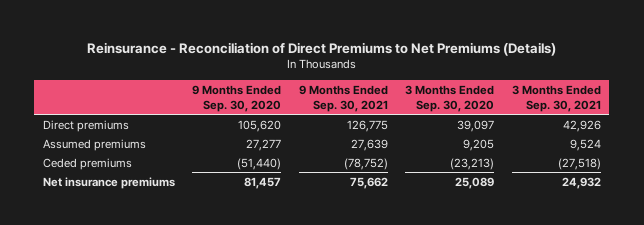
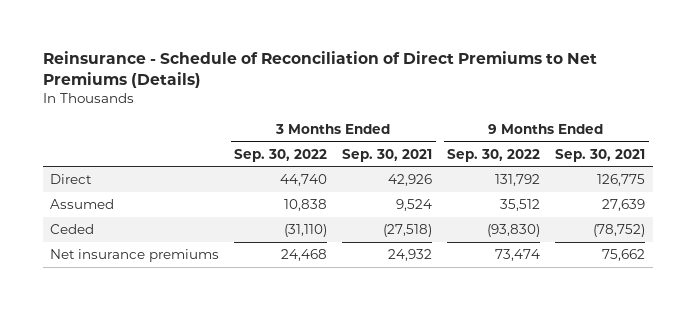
- Reinsurance - Reconciliation of Direct Premiums to Net Premiums (Details)
+ Reinsurance - Schedule of Reconciliation of Direct Premiums to Net Premiums (Details)
- | 9 Months Ended Sep. 30, 2020 | 9 Months Ended Sep. 30, 2021 | 3 Months Ended Sep. 30, 2020 | 3 Months Ended Sep. 30, 2021
+ | 3 Months Ended Sep. 30, 2022 | 3 Months Ended Sep. 30, 2021 | 9 Months Ended Sep. 30, 2022 | 9 Months Ended Sep. 30, 2021
- Direct premiums | 105,620 | 126,775 | 39,097 | 42,926
- Assumed premiums | 27,277 | 27,639 | 9,205 | 9,524
- Ceded premiums | (51,440) | (78,752) | (23,213) | (27,518)
+ Direct | 44,740 | 42,926 | 131,792 | 126,775
+ Assumed | 10,838 | 9,524 | 35,512 | 27,639
+ Ceded | (31,110) | (27,518) | (93,830) | (78,752)

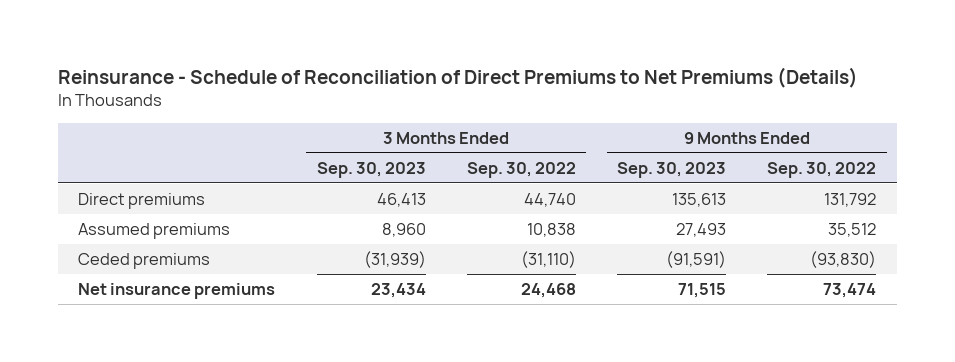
- | 3 Months Ended Sep. 30, 2022 | 3 Months Ended Sep. 30, 2021 | 9 Months Ended Sep. 30, 2022 | 9 Months Ended Sep. 30, 2021
+ | 3 Months Ended Sep. 30, 2023 | 3 Months Ended Sep. 30, 2022 | 9 Months Ended Sep. 30, 2023 | 9 Months Ended Sep. 30, 2022
- Direct | 44,740 | 42,926 | 131,792 | 126,775
- Assumed | 10,838 | 9,524 | 35,512 | 27,639
- Ceded | (31,110) | (27,518) | (93,830) | (78,752)
+ Direct premiums | 46,413 | 44,740 | 135,613 | 131,792
+ Assumed premiums | 8,960 | 10,838 | 27,493 | 35,512
+ Ceded premiums | (31,939) | (31,110) | (91,591) | (93,830)

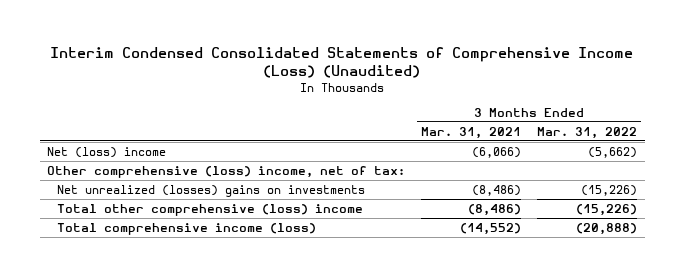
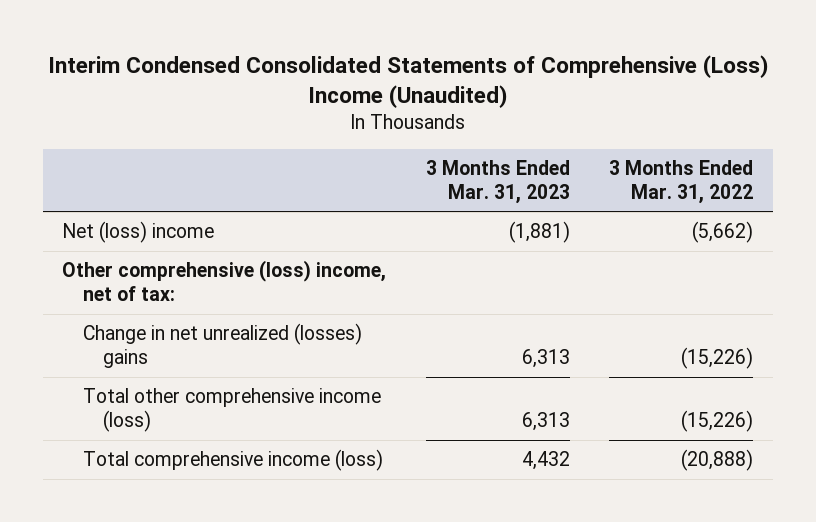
- Interim Condensed Consolidated Statements of Comprehensive Income (Loss) (Unaudited)
+ Interim Condensed Consolidated Statements of Comprehensive (Loss) Income (Unaudited)
- | 3 Months Ended Mar. 31, 2021 | 3 Months Ended Mar. 31, 2022
+ | 3 Months Ended Mar. 31, 2023 | 3 Months Ended Mar. 31, 2022
- Net unrealized (losses) gains on investments | (8,486) | (15,226)
- Total other comprehensive (loss) income | (8,486) | (15,226)
+ Change in net unrealized (losses) gains | 6,313 | (15,226)
+ Total other comprehensive income (loss) | 6,313 | (15,226)

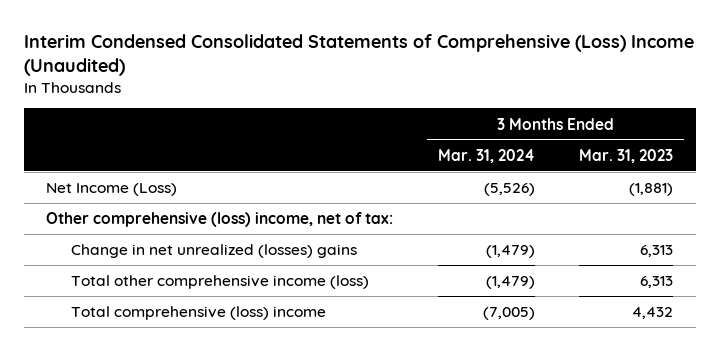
- | 3 Months Ended Mar. 31, 2023 | 3 Months Ended Mar. 31, 2022
+ | 3 Months Ended Mar. 31, 2024 | 3 Months Ended Mar. 31, 2023
- Net (loss) income | (1,881) | (5,662)
+ Net Income (Loss) | (5,526) | (1,881)
- Total comprehensive income (loss) | 4,432 | (20,888)
+ Total comprehensive (loss) income | (7,005) | 4,432

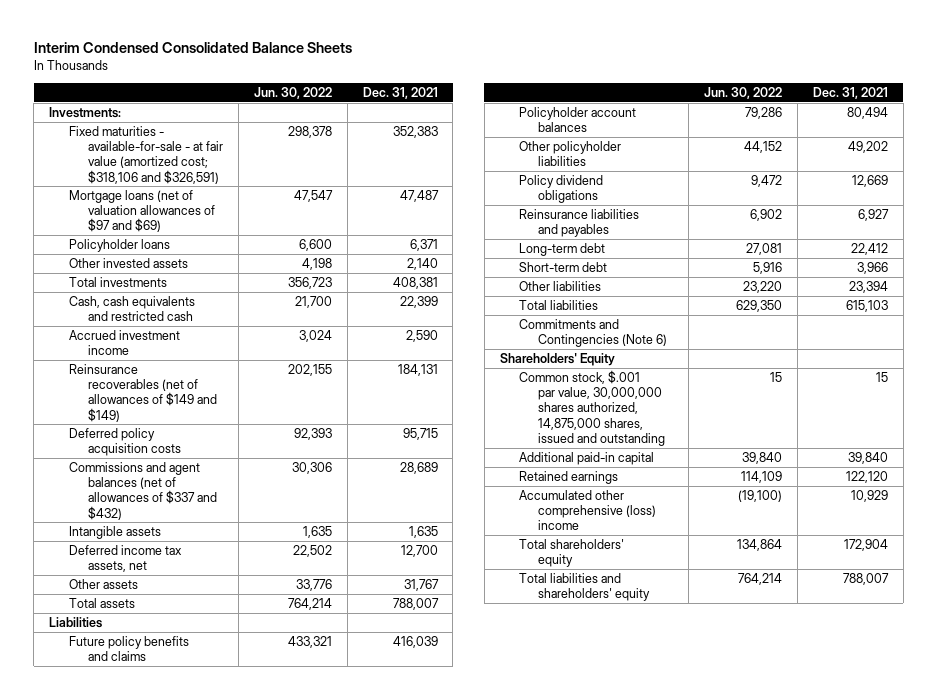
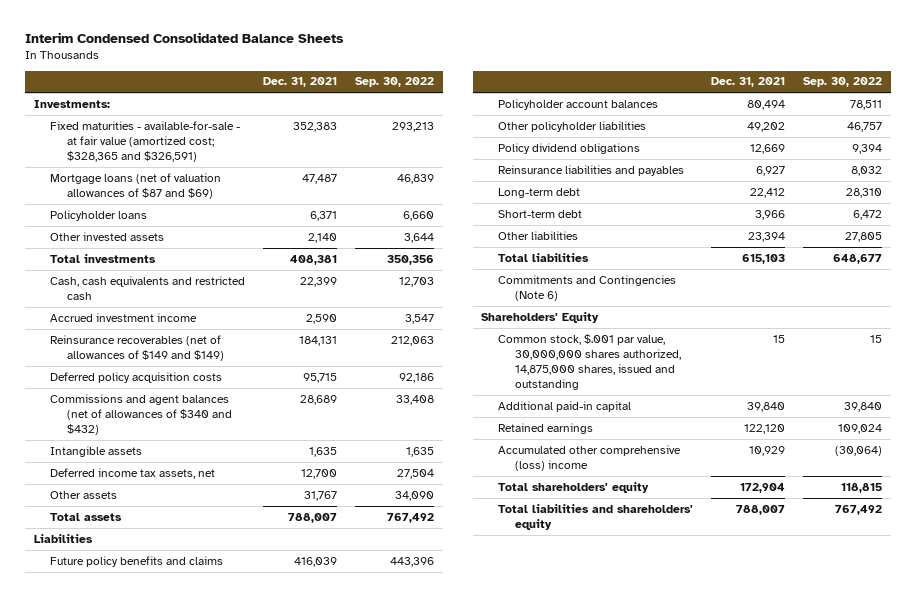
- | Jun. 30, 2022 | Dec. 31, 2021
+ | Dec. 31, 2021 | Sep. 30, 2022
- Fixed maturities - available-for-sale - at fair value (amortized cost; $318,106 and $326,591) | 298,378 | 352,383
- Mortgage loans (net of valuation allowances of $97 and $69) | 47,547 | 47,487
+ Fixed maturities - available-for-sale - at fair value (amortized cost; $328,365 and $326,591) | 352,383 | 293,213
+ Mortgage loans (net of valuation allowances of $87 and $69) | 47,487 | 46,839
- Commissions and agent balances (net of allowances of $337 and $432) | 30,306 | 28,689
+ Commissions and agent balances (net of allowances of $340 and $432) | 28,689 | 33,408

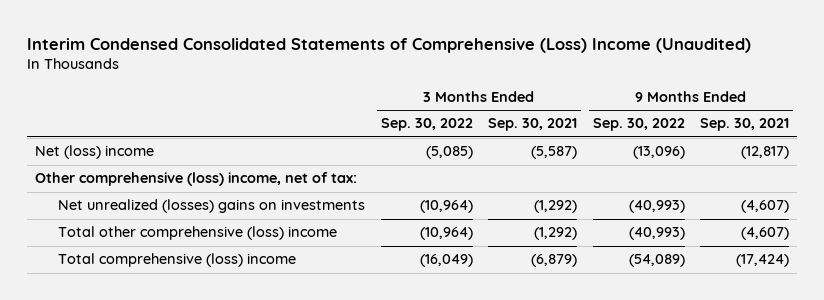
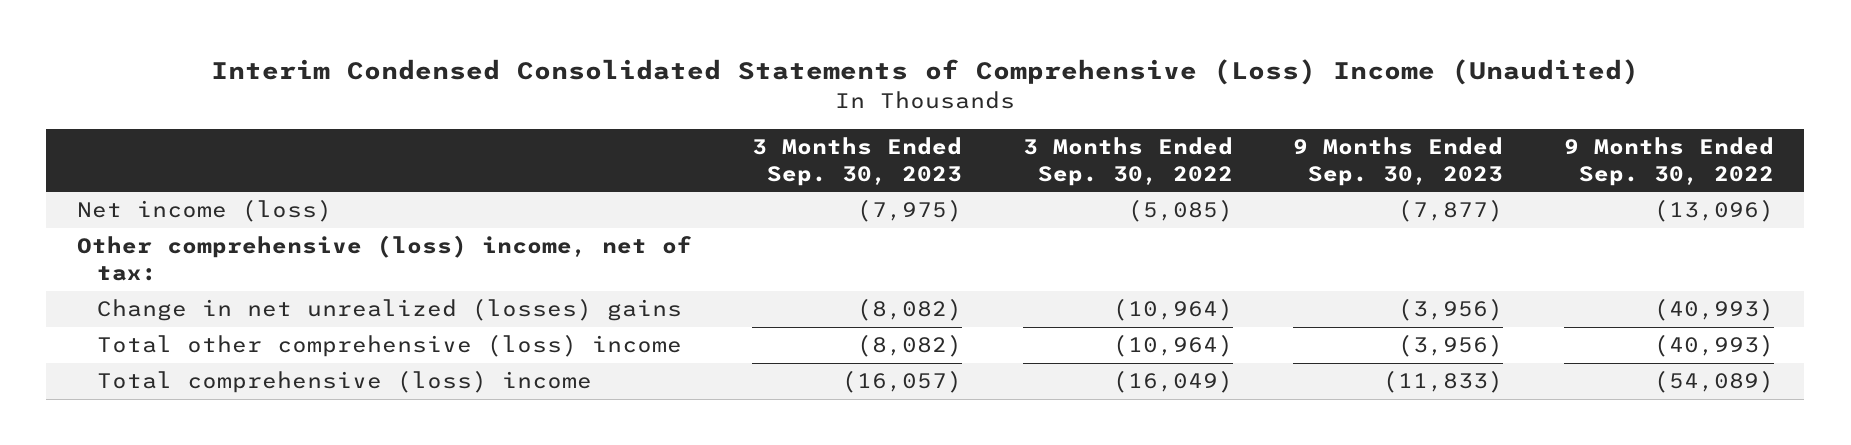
- | 3 Months Ended Sep. 30, 2022 | 3 Months Ended Sep. 30, 2021 | 9 Months Ended Sep. 30, 2022 | 9 Months Ended Sep. 30, 2021
+ | 3 Months Ended Sep. 30, 2023 | 3 Months Ended Sep. 30, 2022 | 9 Months Ended Sep. 30, 2023 | 9 Months Ended Sep. 30, 2022
- Net (loss) income | (5,085) | (5,587) | (13,096) | (12,817)
+ Net income (loss) | (7,975) | (5,085) | (7,877) | (13,096)
- Net unrealized (losses) gains on investments | (10,964) | (1,292) | (40,993) | (4,607)
+ Change in net unrealized (losses) gains | (8,082) | (10,964) | (3,956) | (40,993)

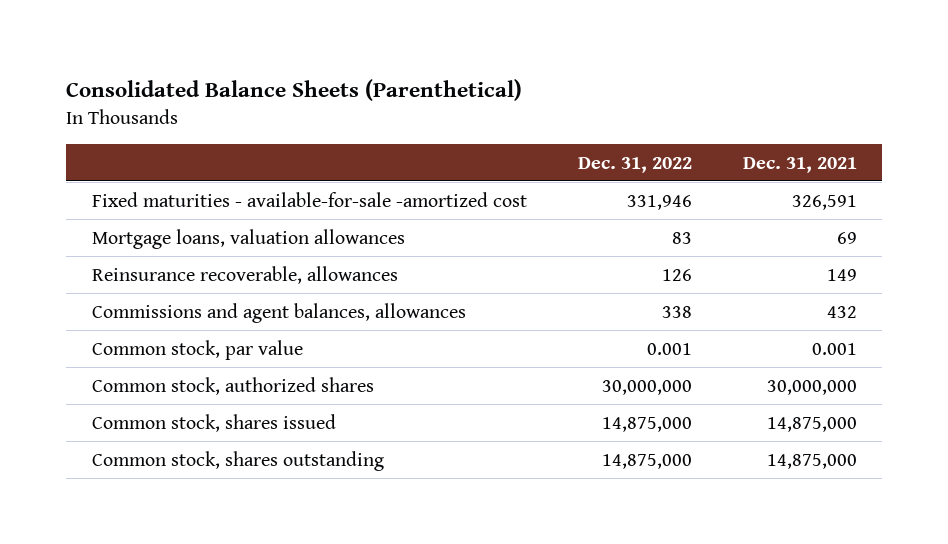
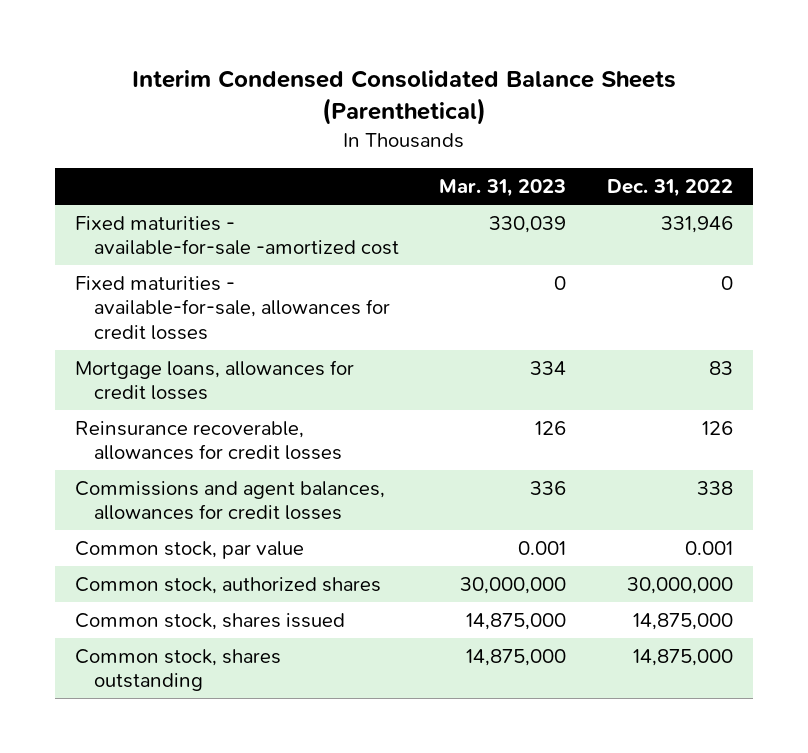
- Consolidated Balance Sheets (Parenthetical)
+ Interim Condensed Consolidated Balance Sheets (Parenthetical)
- | Dec. 31, 2022 | Dec. 31, 2021
+ | Mar. 31, 2023 | Dec. 31, 2022
- Mortgage loans, valuation allowances | 83 | 69
- Reinsurance recoverable, allowances | 126 | 149
- Commissions and agent balances, allowances | 338 | 432
+ Fixed maturities - available-for-sale, allowances for credit losses | 0 | 0
+ Mortgage loans, allowances for credit losses | 334 | 83
+ Reinsurance recoverable, allowances for credit losses | 126 | 126
+ Commissions and agent balances, allowances for credit losses | 336 | 338

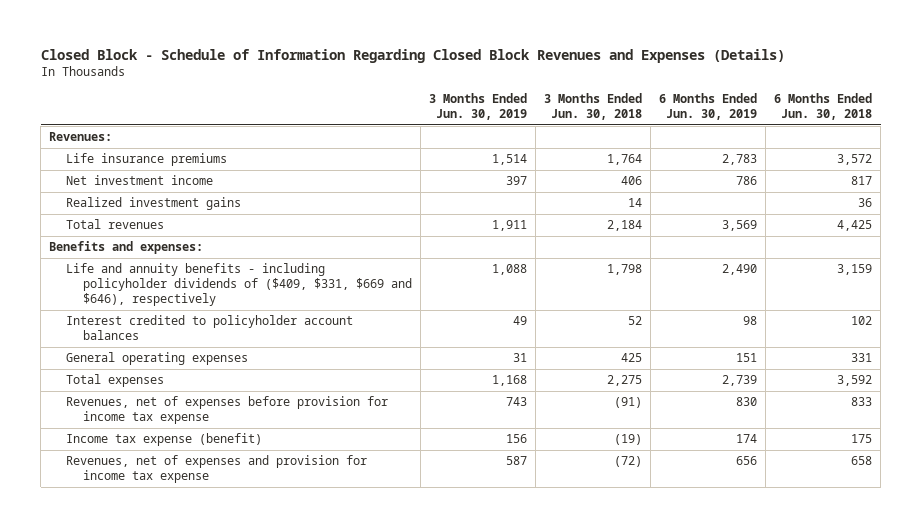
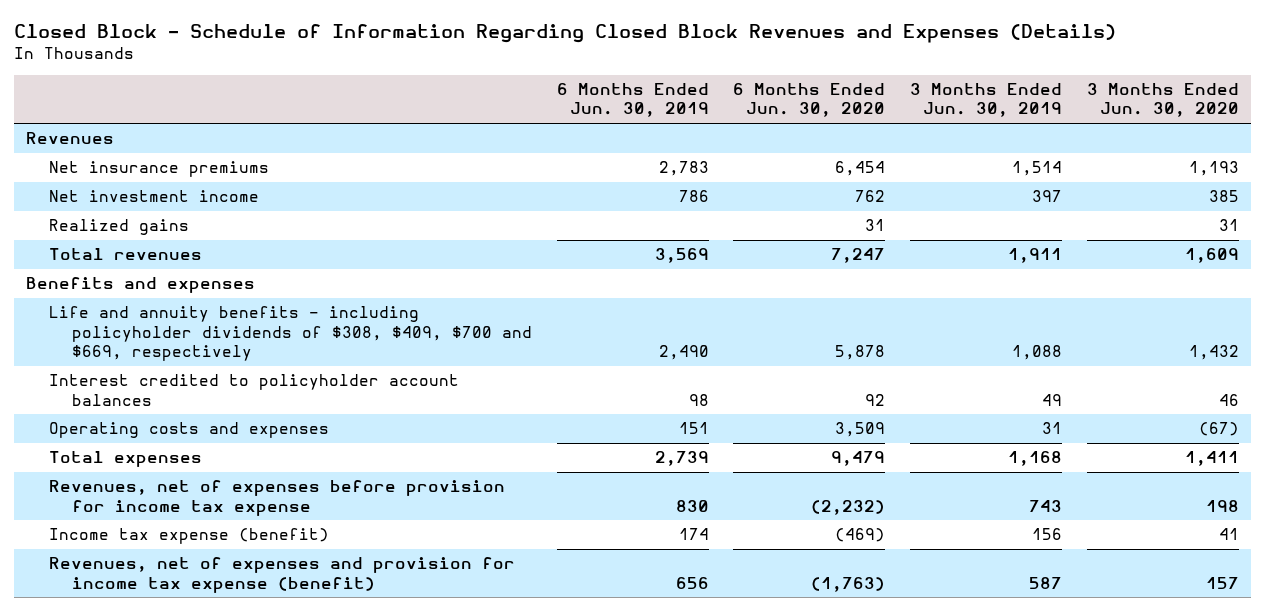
- | 3 Months Ended Jun. 30, 2019 | 3 Months Ended Jun. 30, 2018 | 6 Months Ended Jun. 30, 2019 | 6 Months Ended Jun. 30, 2018
+ | 6 Months Ended Jun. 30, 2019 | 6 Months Ended Jun. 30, 2020 | 3 Months Ended Jun. 30, 2019 | 3 Months Ended Jun. 30, 2020
- Revenues:
- Life insurance premiums | 1,514 | 1,764 | 2,783 | 3,572
+ Revenues
+ Net insurance premiums | 2,783 | 6,454 | 1,514 | 1,193
- Realized investment gains | | 14 | | 36
+ Realized gains | | 31 | | 31
- Benefits and expenses:
- Life and annuity benefits - including policyholder dividends of ($409, $331, $669 and $646), respectively | 1,088 | 1,798 | 2,490 | 3,159
+ Benefits and expenses
+ Life and annuity benefits - including policyholder dividends of $308, $409, $700 and $669, respectively | 2,490 | 5,878 | 1,088 | 1,432
- General operating expenses | 31 | 425 | 151 | 331
+ Operating costs and expenses | 151 | 3,509 | 31 | (67)
- Revenues, net of expenses and provision for income tax expense | 587 | (72) | 656 | 658
+ Revenues, net of expenses and provision for income tax expense (benefit) | 656 | (1,763) | 587 | 157

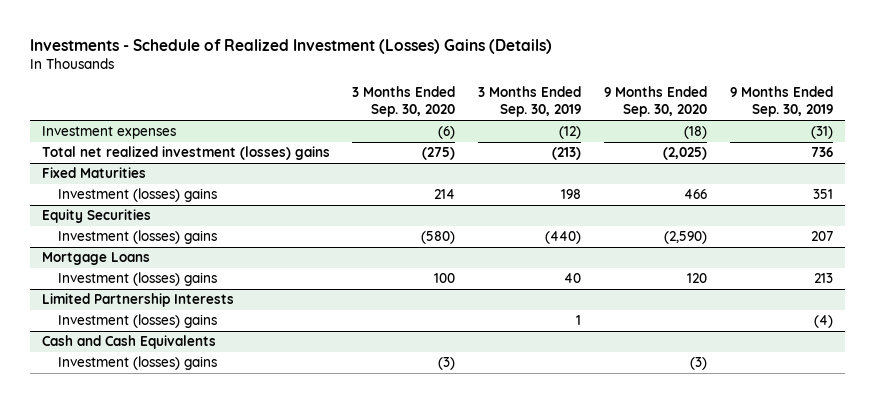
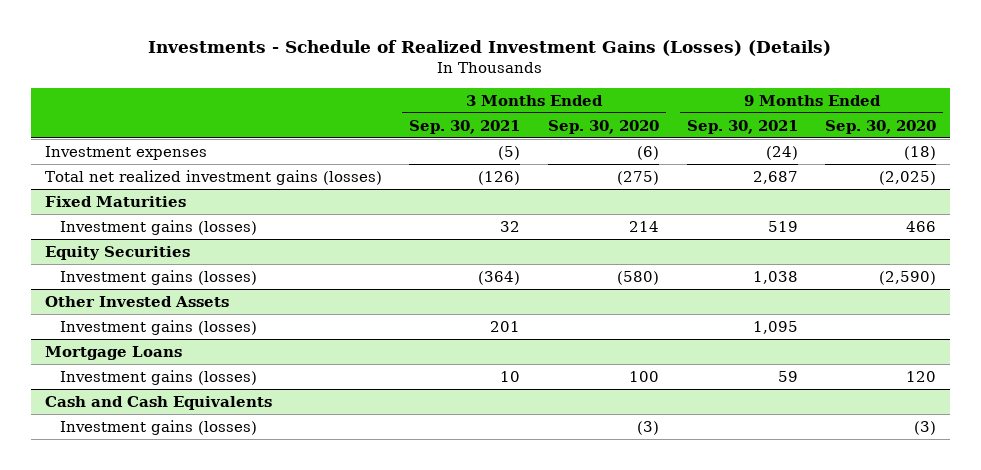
- Investments - Schedule of Realized Investment (Losses) Gains (Details)
+ Investments - Schedule of Realized Investment Gains (Losses) (Details)
- | 3 Months Ended Sep. 30, 2020 | 3 Months Ended Sep. 30, 2019 | 9 Months Ended Sep. 30, 2020 | 9 Months Ended Sep. 30, 2019
+ | 3 Months Ended Sep. 30, 2021 | 3 Months Ended Sep. 30, 2020 | 9 Months Ended Sep. 30, 2021 | 9 Months Ended Sep. 30, 2020
- Total net realized investment (losses) gains | (275) | (213) | (2,025) | 736
+ Total net realized investment gains (losses) | (126) | (275) | 2,687 | (2,025)
@ Fixed Maturities
- Investment (losses) gains | 214 | 198 | 466 | 351
+ Investment gains (losses) | 32 | 214 | 519 | 466
@ Equity Securities
- Investment (losses) gains | (580) | (440) | (2,590) | 207
+ Investment gains (losses) | (364) | (580) | 1,038 | (2,590)
+ Other Invested Assets
+ Investment gains (losses) | 201 | | 1,095 |
@ Mortgage Loans
- Investment (losses) gains | 100 | 40 | 120 | 213
- Limited Partnership Interests
- Investment (losses) gains | | 1 | | (4)
@ Mortgage Loans
+ Investment gains (losses) | 10 | 100 | 59 | 120
@ Cash and Cash Equivalents
- Investment (losses) gains | (3) | | (3) |
+ Investment gains (losses) | | (3) | | (3)

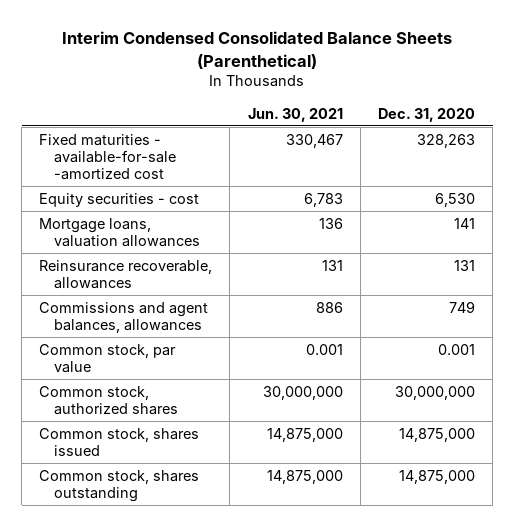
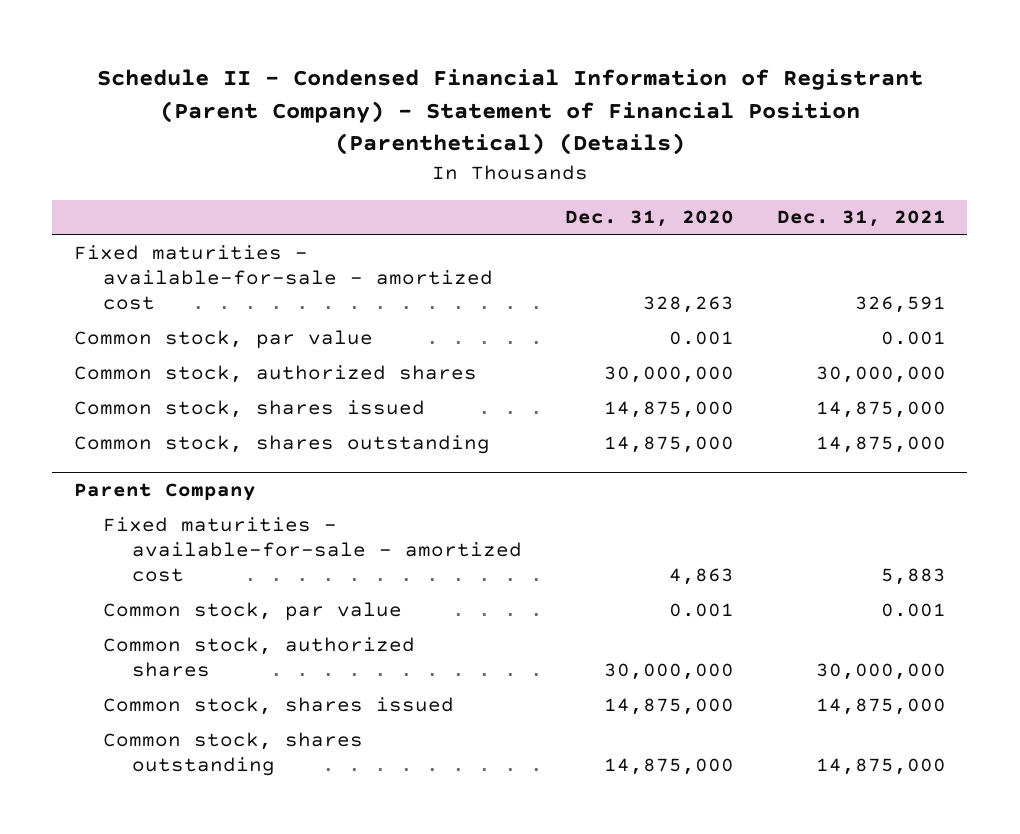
- Interim Condensed Consolidated Balance Sheets (Parenthetical)
+ Schedule II - Condensed Financial Information of Registrant (Parent Company) - Statement of Financial Position (Parenthetical) (Details)
- | Jun. 30, 2021 | Dec. 31, 2020
+ | Dec. 31, 2020 | Dec. 31, 2021
- Fixed maturities - available-for-sale -amortized cost | 330,467 | 328,263
- Equity securities - cost | 6,783 | 6,530
- Mortgage loans, valuation allowances | 136 | 141
- Reinsurance recoverable, allowances | 131 | 131
- Commissions and agent balances, allowances | 886 | 749
+ Fixed maturities - available-for-sale - amortized cost | 328,263 | 326,591
+ Parent Company
+ Fixed maturities - available-for-sale - amortized cost | 4,863 | 5,883
+ Common stock, par value | 0.001 | 0.001
+ Common stock, authorized shares | 30,000,000 | 30,000,000
+ Common stock, shares issued | 14,875,000 | 14,875,000
+ Common stock, shares outstanding | 14,875,000 | 14,875,000

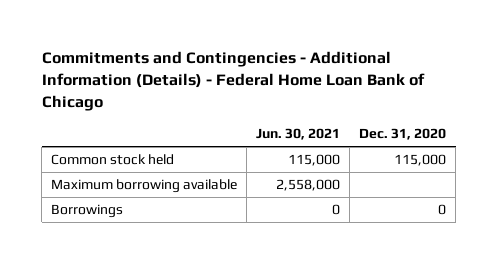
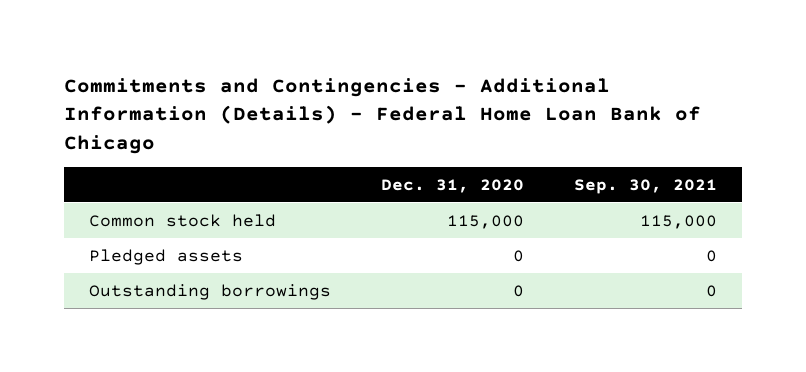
- | Jun. 30, 2021 | Dec. 31, 2020
+ | Dec. 31, 2020 | Sep. 30, 2021
- Maximum borrowing available | 2,558,000 |
- Borrowings | 0 | 0
+ Pledged assets | 0 | 0
+ Outstanding borrowings | 0 | 0

